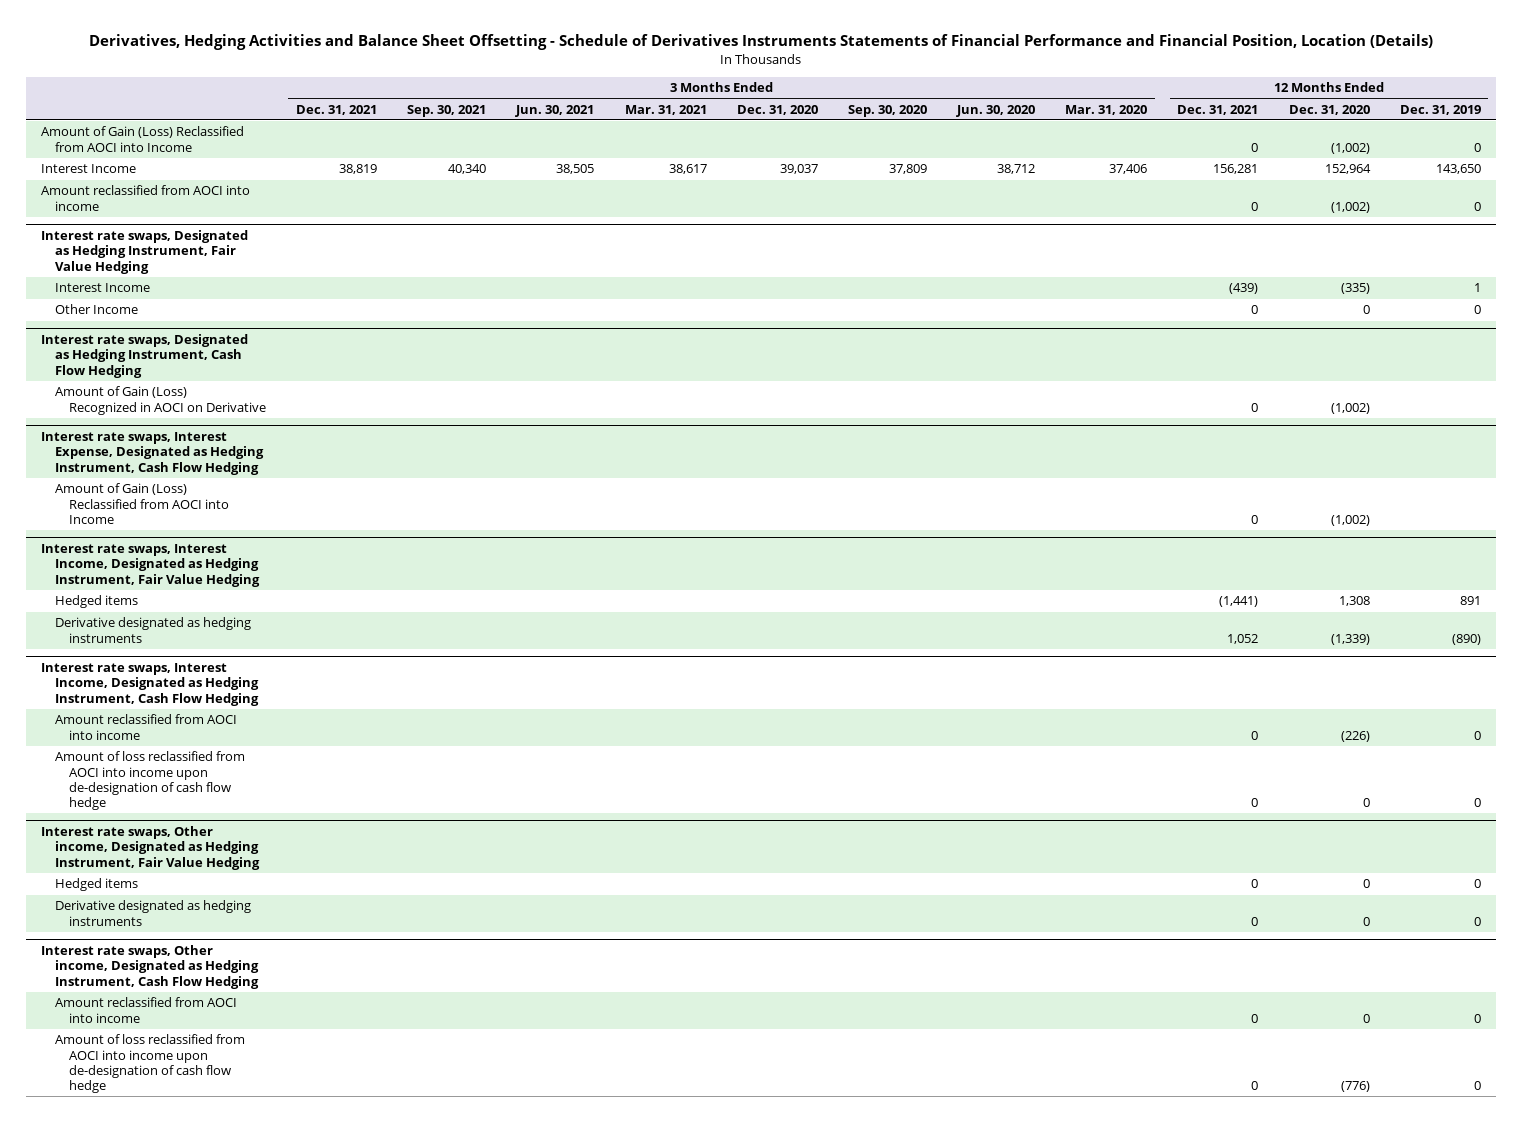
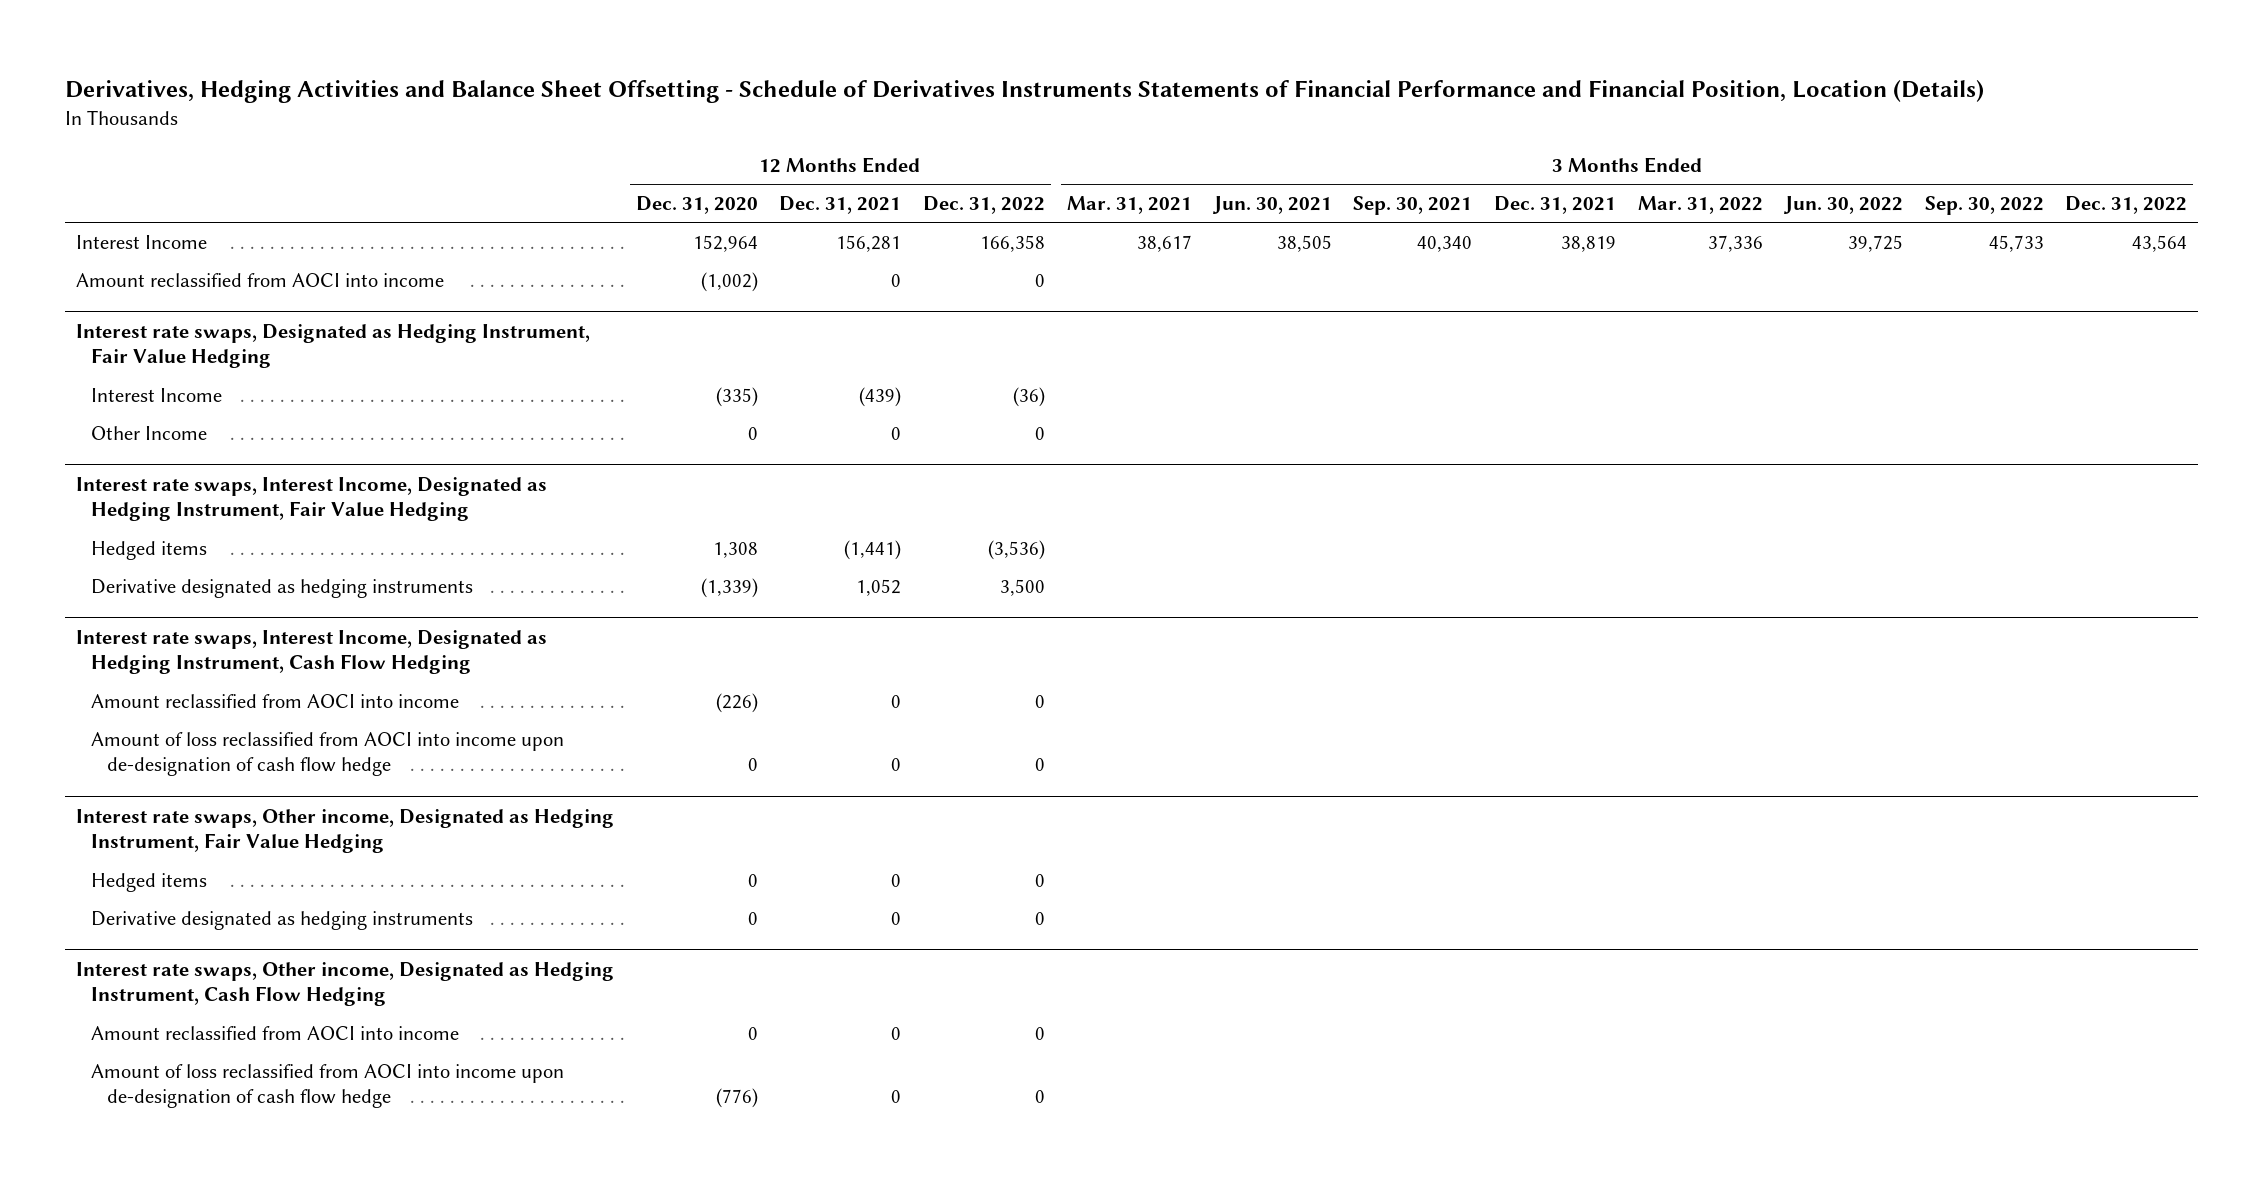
- | 3 Months Ended Dec. 31, 2021 | 3 Months Ended Sep. 30, 2021 | 3 Months Ended Jun. 30, 2021 | 3 Months Ended Mar. 31, 2021 | 3 Months Ended Dec. 31, 2020 | 3 Months Ended Sep. 30, 2020 | 3 Months Ended Jun. 30, 2020 | 3 Months Ended Mar. 31, 2020 | 12 Months Ended Dec. 31, 2021 | 12 Months Ended Dec. 31, 2020 | 12 Months Ended Dec. 31, 2019
+ | 12 Months Ended Dec. 31, 2020 | 12 Months Ended Dec. 31, 2021 | 12 Months Ended Dec. 31, 2022 | 3 Months Ended Mar. 31, 2021 | 3 Months Ended Jun. 30, 2021 | 3 Months Ended Sep. 30, 2021 | 3 Months Ended Dec. 31, 2021 | 3 Months Ended Mar. 31, 2022 | 3 Months Ended Jun. 30, 2022 | 3 Months Ended Sep. 30, 2022 | 3 Months Ended Dec. 31, 2022
- Amount of Gain (Loss) Reclassified from AOCI into Income | | | | | | | | | 0 | (1,002) | 0
- Interest rate swaps, Designated as Hedging Instrument, Cash Flow Hedging
- Amount of Gain (Loss) Recognized in AOCI on Derivative | | | | | | | | | 0 | (1,002) |
- Interest rate swaps, Interest Expense, Designated as Hedging Instrument, Cash Flow Hedging
- Amount of Gain (Loss) Reclassified from AOCI into Income | | | | | | | | | 0 | (1,002) |

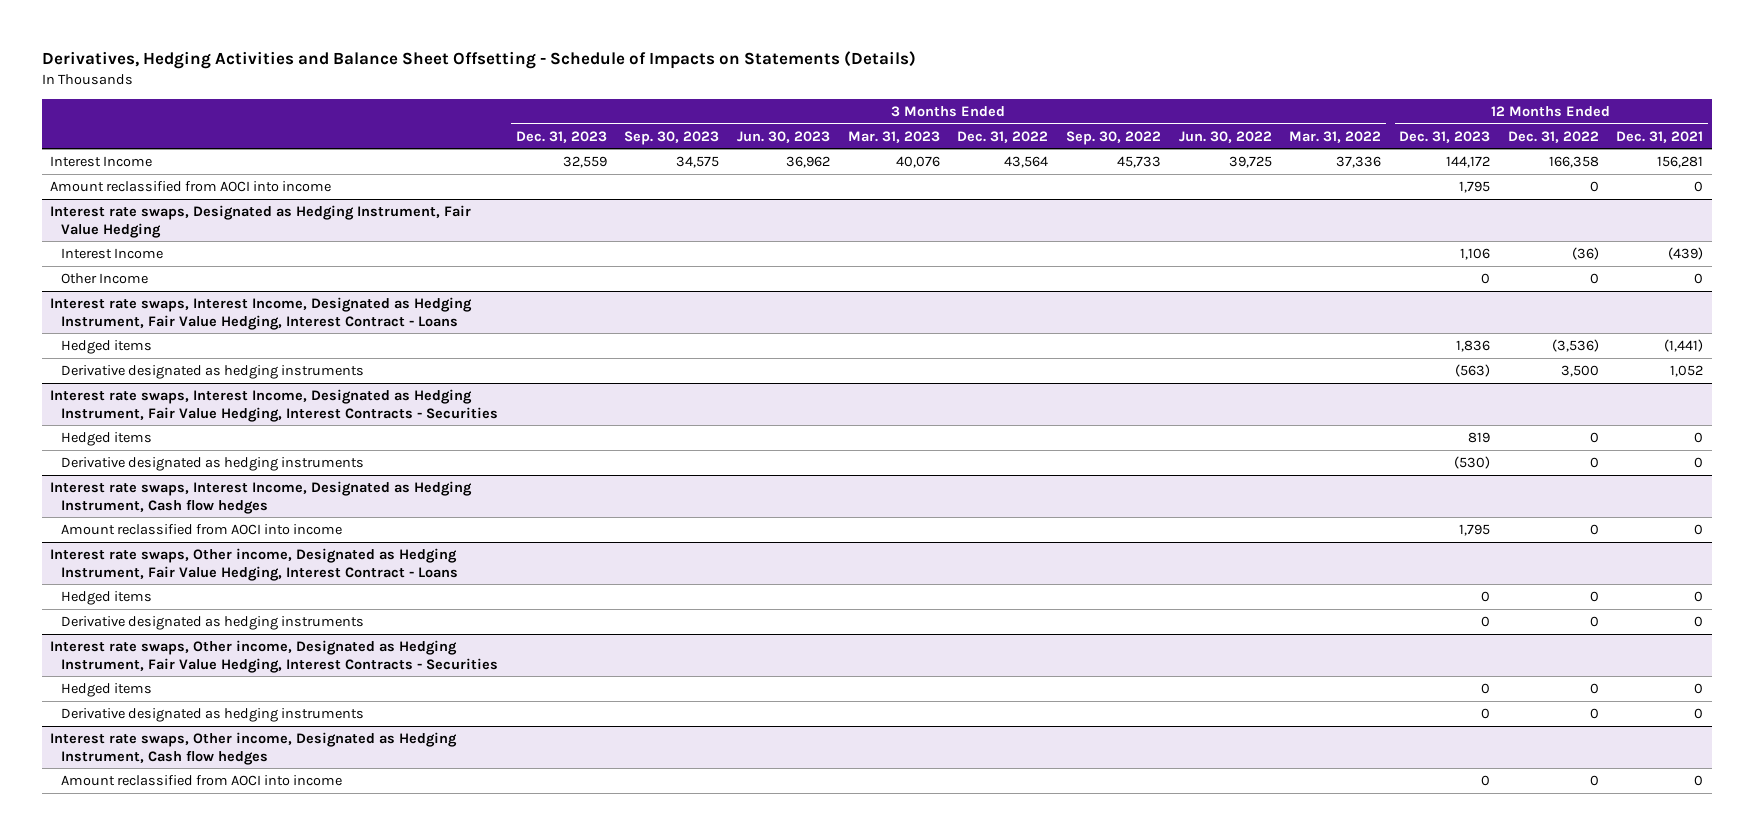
- Derivatives, Hedging Activities and Balance Sheet Offsetting - Schedule of Derivatives Instruments Statements of Financial Performance and Financial Position, Location (Details)
+ Derivatives, Hedging Activities and Balance Sheet Offsetting - Schedule of Impacts on Statements (Details)
- | 12 Months Ended Dec. 31, 2020 | 12 Months Ended Dec. 31, 2021 | 12 Months Ended Dec. 31, 2022 | 3 Months Ended Mar. 31, 2021 | 3 Months Ended Jun. 30, 2021 | 3 Months Ended Sep. 30, 2021 | 3 Months Ended Dec. 31, 2021 | 3 Months Ended Mar. 31, 2022 | 3 Months Ended Jun. 30, 2022 | 3 Months Ended Sep. 30, 2022 | 3 Months Ended Dec. 31, 2022
+ | 3 Months Ended Dec. 31, 2023 | 3 Months Ended Sep. 30, 2023 | 3 Months Ended Jun. 30, 2023 | 3 Months Ended Mar. 31, 2023 | 3 Months Ended Dec. 31, 2022 | 3 Months Ended Sep. 30, 2022 | 3 Months Ended Jun. 30, 2022 | 3 Months Ended Mar. 31, 2022 | 12 Months Ended Dec. 31, 2023 | 12 Months Ended Dec. 31, 2022 | 12 Months Ended Dec. 31, 2021
- Interest rate swaps, Interest Income, Designated as Hedging Instrument, Fair Value Hedging
+ Interest rate swaps, Interest Income, Designated as Hedging Instrument, Fair Value Hedging, Interest Contract - Loans
- Interest rate swaps, Interest Income, Designated as Hedging Instrument, Cash Flow Hedging
+ Interest rate swaps, Interest Income, Designated as Hedging Instrument, Fair Value Hedging, Interest Contracts - Securities
+ Hedged items | | | | | | | | | 819 | 0 | 0
+ Derivative designated as hedging instruments | | | | | | | | | (530) | 0 | 0
+ Interest rate swaps, Interest Income, Designated as Hedging Instrument, Cash flow hedges
- Amount of loss reclassified from AOCI into income upon de-designation of cash flow hedge | 0 | 0 | 0 | | | | | | | |
- Interest rate swaps, Other income, Designated as Hedging Instrument, Fair Value Hedging
+ Interest rate swaps, Other income, Designated as Hedging Instrument, Fair Value Hedging, Interest Contract - Loans
- Interest rate swaps, Other income, Designated as Hedging Instrument, Cash Flow Hedging
+ Interest rate swaps, Other income, Designated as Hedging Instrument, Fair Value Hedging, Interest Contracts - Securities
+ Hedged items | | | | | | | | | 0 | 0 | 0
+ Derivative designated as hedging instruments | | | | | | | | | 0 | 0 | 0
+ Interest rate swaps, Other income, Designated as Hedging Instrument, Cash flow hedges
- Amount of loss reclassified from AOCI into income upon de-designation of cash flow hedge | (776) | 0 | 0 | | | | | | | |

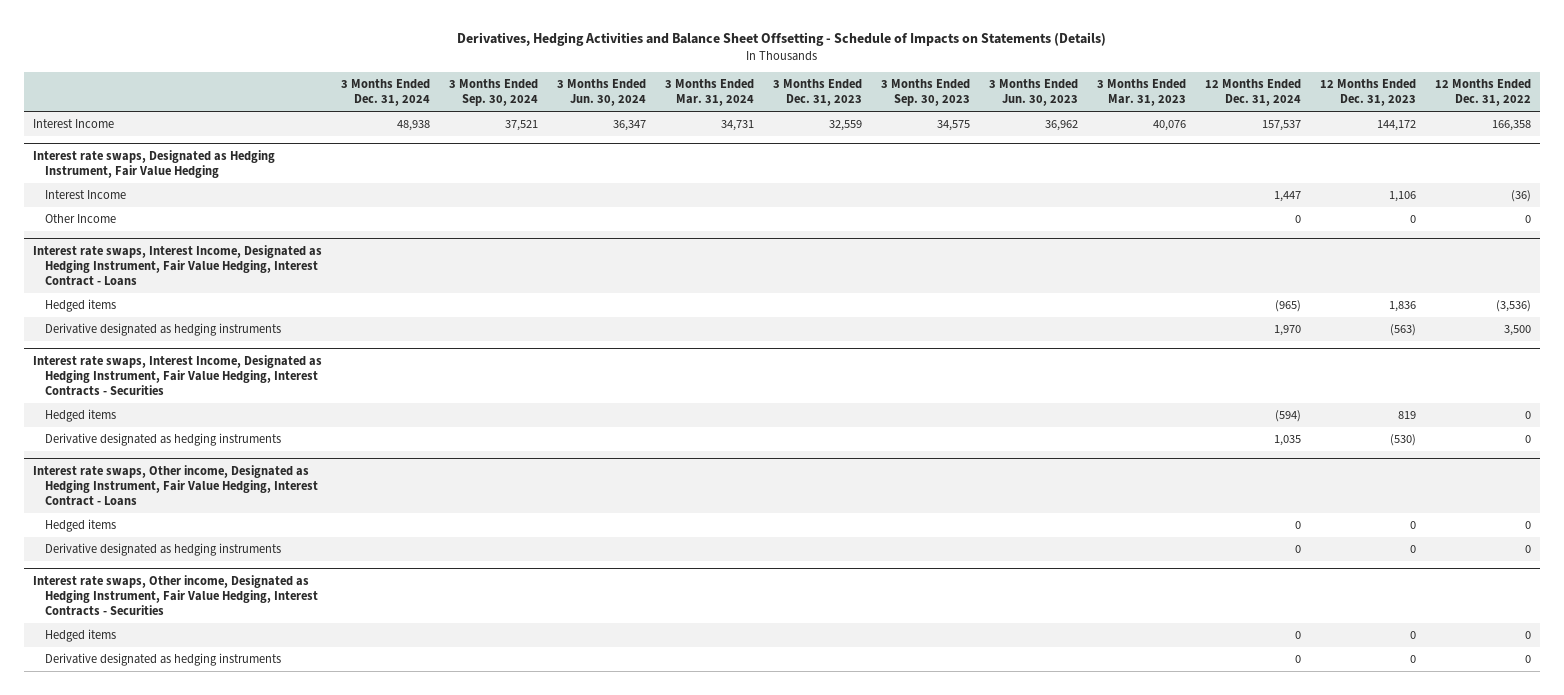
- | 3 Months Ended Dec. 31, 2023 | 3 Months Ended Sep. 30, 2023 | 3 Months Ended Jun. 30, 2023 | 3 Months Ended Mar. 31, 2023 | 3 Months Ended Dec. 31, 2022 | 3 Months Ended Sep. 30, 2022 | 3 Months Ended Jun. 30, 2022 | 3 Months Ended Mar. 31, 2022 | 12 Months Ended Dec. 31, 2023 | 12 Months Ended Dec. 31, 2022 | 12 Months Ended Dec. 31, 2021
+ | 3 Months Ended Dec. 31, 2024 | 3 Months Ended Sep. 30, 2024 | 3 Months Ended Jun. 30, 2024 | 3 Months Ended Mar. 31, 2024 | 3 Months Ended Dec. 31, 2023 | 3 Months Ended Sep. 30, 2023 | 3 Months Ended Jun. 30, 2023 | 3 Months Ended Mar. 31, 2023 | 12 Months Ended Dec. 31, 2024 | 12 Months Ended Dec. 31, 2023 | 12 Months Ended Dec. 31, 2022
- Amount reclassified from AOCI into income | | | | | | | | | 1,795 | 0 | 0
- Interest rate swaps, Interest Income, Designated as Hedging Instrument, Cash flow hedges
- Amount reclassified from AOCI into income | | | | | | | | | 1,795 | 0 | 0
- Interest rate swaps, Other income, Designated as Hedging Instrument, Cash flow hedges
- Amount reclassified from AOCI into income | | | | | | | | | 0 | 0 | 0

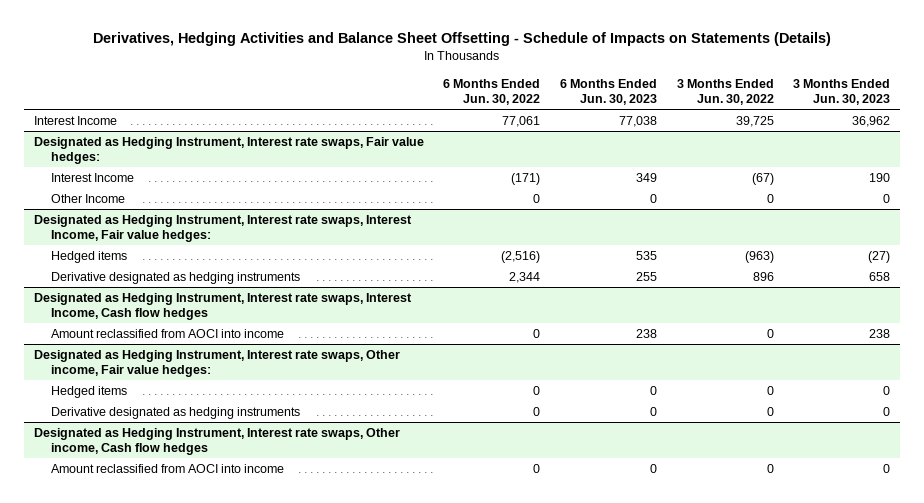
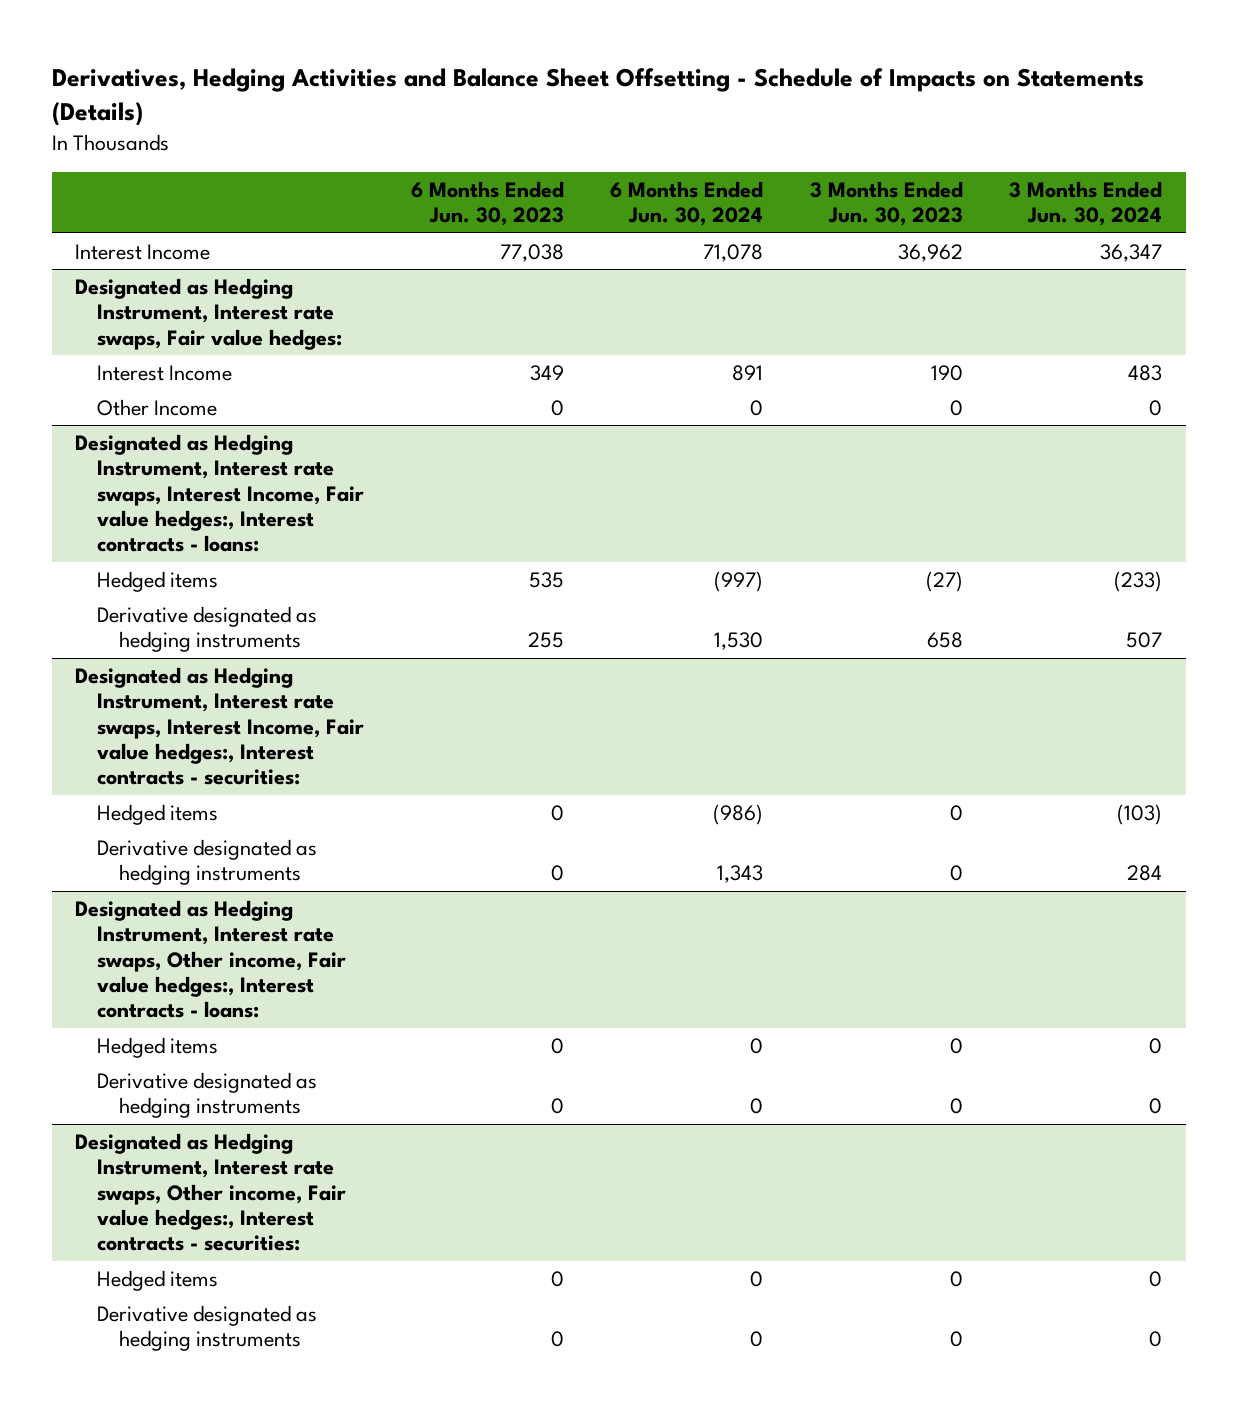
- | 6 Months Ended Jun. 30, 2022 | 6 Months Ended Jun. 30, 2023 | 3 Months Ended Jun. 30, 2022 | 3 Months Ended Jun. 30, 2023
+ | 6 Months Ended Jun. 30, 2023 | 6 Months Ended Jun. 30, 2024 | 3 Months Ended Jun. 30, 2023 | 3 Months Ended Jun. 30, 2024
- Designated as Hedging Instrument, Interest rate swaps, Interest Income, Fair value hedges:
+ Designated as Hedging Instrument, Interest rate swaps, Interest Income, Fair value hedges:, Interest contracts - loans:
- Designated as Hedging Instrument, Interest rate swaps, Interest Income, Cash flow hedges
- Amount reclassified from AOCI into income | 0 | 238 | 0 | 238
- Designated as Hedging Instrument, Interest rate swaps, Other income, Fair value hedges:
+ Designated as Hedging Instrument, Interest rate swaps, Interest Income, Fair value hedges:, Interest contracts - securities:
- Designated as Hedging Instrument, Interest rate swaps, Other income, Cash flow hedges
- Amount reclassified from AOCI into income | 0 | 0 | 0 | 0
+ Designated as Hedging Instrument, Interest rate swaps, Other income, Fair value hedges:, Interest contracts - loans:
+ Hedged items | 0 | 0 | 0 | 0
+ Derivative designated as hedging instruments | 0 | 0 | 0 | 0
+ Designated as Hedging Instrument, Interest rate swaps, Other income, Fair value hedges:, Interest contracts - securities:
+ Hedged items | 0 | 0 | 0 | 0
+ Derivative designated as hedging instruments | 0 | 0 | 0 | 0

